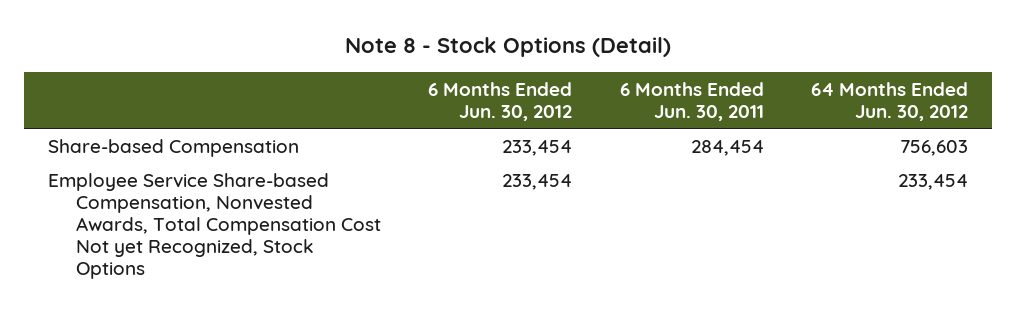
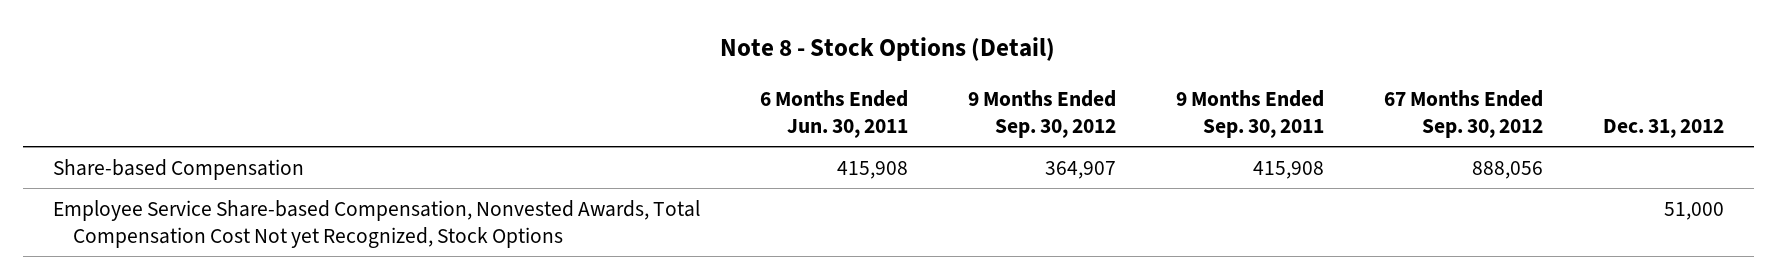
- | 6 Months Ended Jun. 30, 2012 | 6 Months Ended Jun. 30, 2011 | 64 Months Ended Jun. 30, 2012
+ | 6 Months Ended Jun. 30, 2011 | 9 Months Ended Sep. 30, 2012 | 9 Months Ended Sep. 30, 2011 | 67 Months Ended Sep. 30, 2012 | Dec. 31, 2012
- Share-based Compensation | 233,454 | 284,454 | 756,603
+ Share-based Compensation | 415,908 | 364,907 | 415,908 | 888,056 |

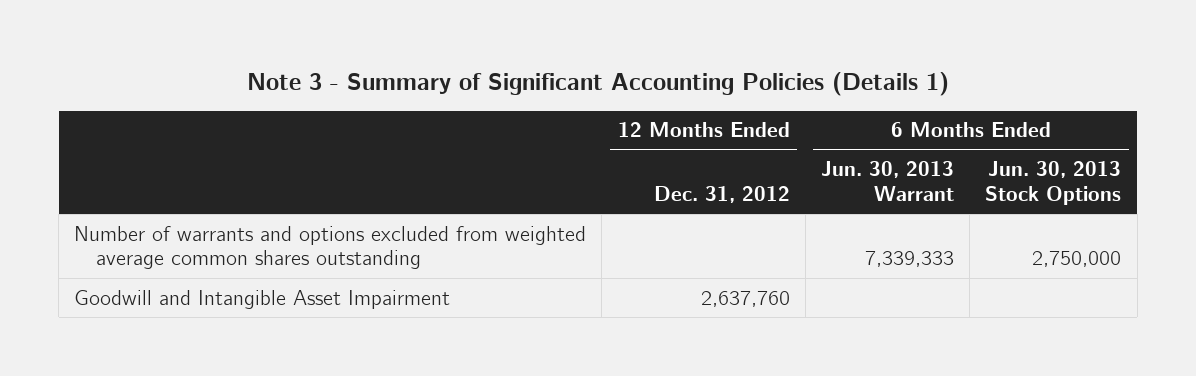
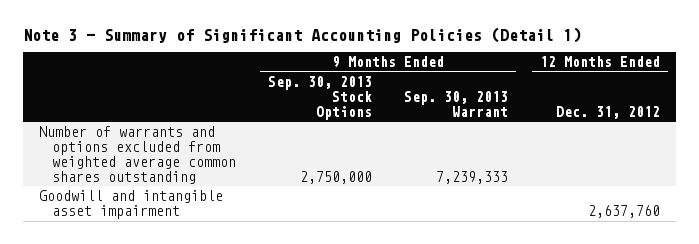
- Note 3 - Summary of Significant Accounting Policies (Details 1)
+ Note 3 - Summary of Significant Accounting Policies (Detail 1)
- | 12 Months Ended Dec. 31, 2012 | 6 Months Ended Jun. 30, 2013 Warrant | 6 Months Ended Jun. 30, 2013 Stock Options
+ | 9 Months Ended Sep. 30, 2013 Stock Options | 9 Months Ended Sep. 30, 2013 Warrant | 12 Months Ended Dec. 31, 2012
- Goodwill and Intangible Asset Impairment | 2,637,760 | |
+ Goodwill and intangible asset impairment | | | 2,637,760

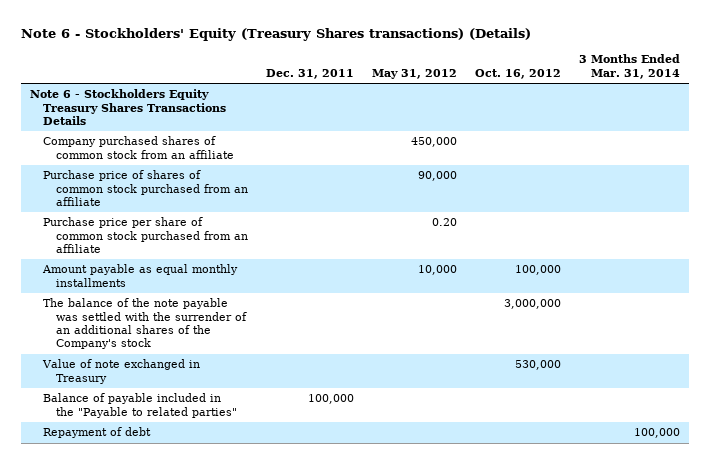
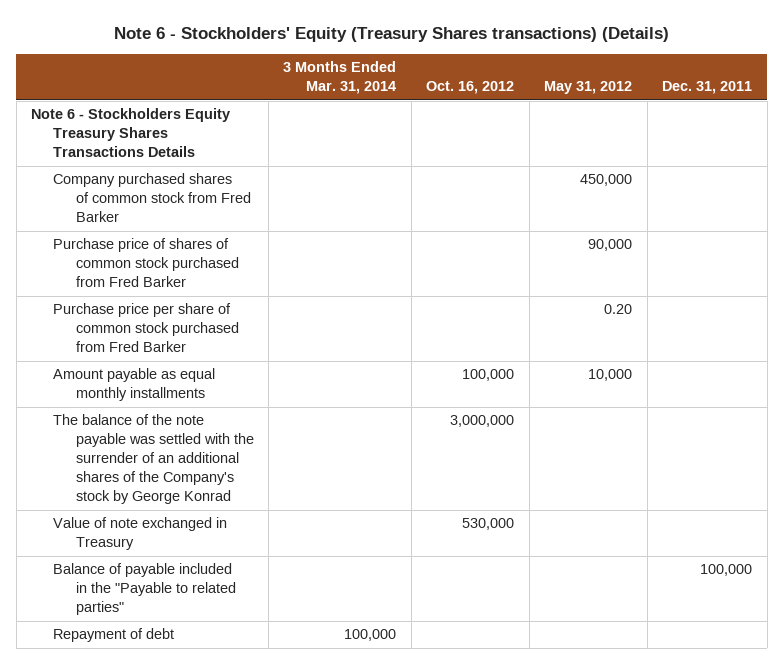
- | Dec. 31, 2011 | May 31, 2012 | Oct. 16, 2012 | 3 Months Ended Mar. 31, 2014
+ | 3 Months Ended Mar. 31, 2014 | Oct. 16, 2012 | May 31, 2012 | Dec. 31, 2011
- Company purchased shares of common stock from an affiliate | | 450,000 | |
- Purchase price of shares of common stock purchased from an affiliate | | 90,000 | |
- Purchase price per share of common stock purchased from an affiliate | | 0.20 | |
+ Company purchased shares of common stock from Fred Barker | | | 450,000 |
+ Purchase price of shares of common stock purchased from Fred Barker | | | 90,000 |
+ Purchase price per share of common stock purchased from Fred Barker | | | 0.20 |
- The balance of the note payable was settled with the surrender of an additional shares of the Company's stock | | | 3,000,000 |
+ The balance of the note payable was settled with the surrender of an additional shares of the Company's stock by George Konrad | | 3,000,000 | |

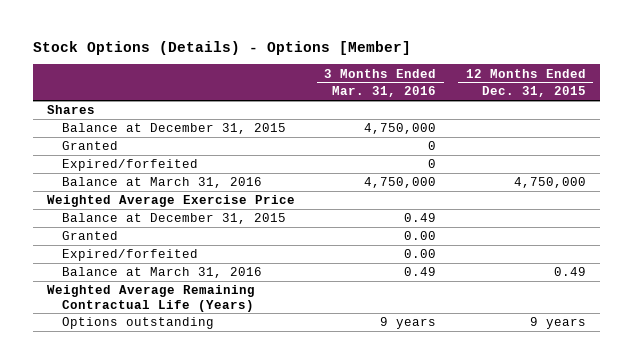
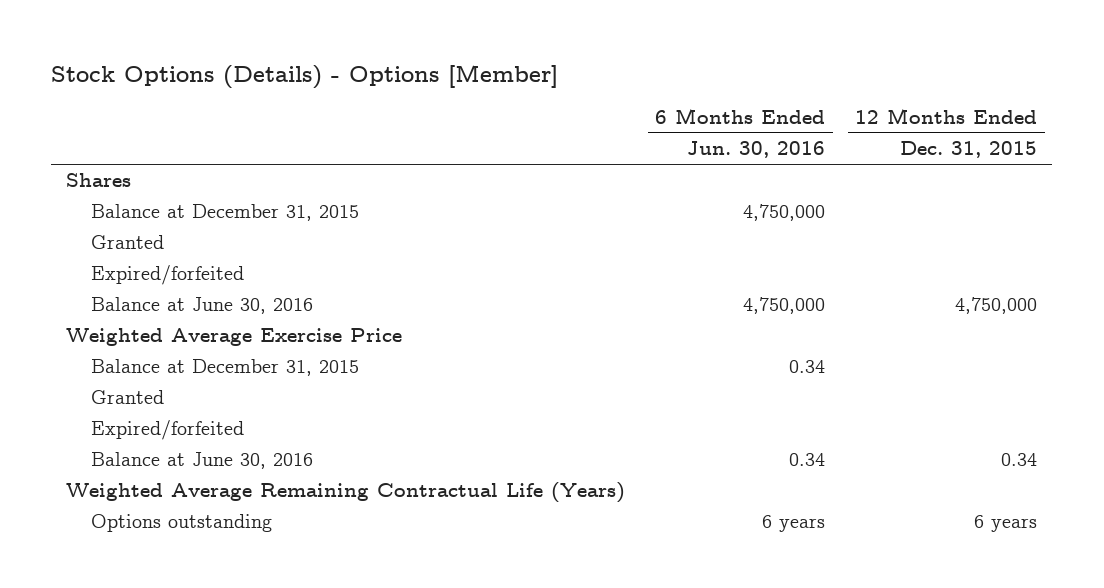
- | 3 Months Ended Mar. 31, 2016 | 12 Months Ended Dec. 31, 2015
+ | 6 Months Ended Jun. 30, 2016 | 12 Months Ended Dec. 31, 2015
- Balance at March 31, 2016 | 4,750,000 | 4,750,000
+ Balance at June 30, 2016 | 4,750,000 | 4,750,000
- Balance at March 31, 2016 | 0.49 | 0.49
+ Balance at June 30, 2016 | 0.34 | 0.34
- Options outstanding | 9 years | 9 years
+ Options outstanding | 6 years | 6 years

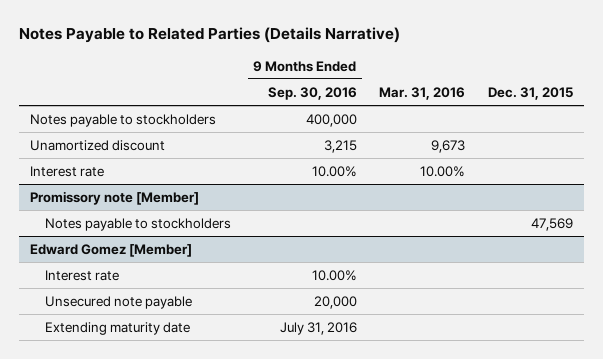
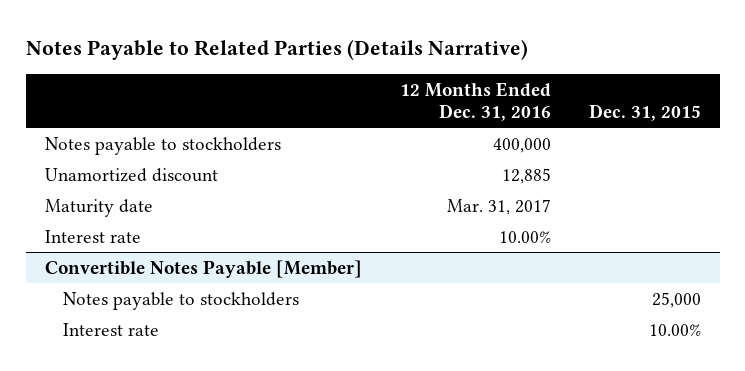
- | 9 Months Ended Sep. 30, 2016 | Mar. 31, 2016 | Dec. 31, 2015
+ | 12 Months Ended Dec. 31, 2016 | Dec. 31, 2015
+ Maturity date | Mar. 31, 2017 |
- Promissory note [Member]
- Notes payable to stockholders | | | 47,569
- Edward Gomez [Member]
- Interest rate | 10.00% | |
- Unsecured note payable | 20,000 | |
- Extending maturity date | July 31, 2016 | |
+ Convertible Notes Payable [Member]
+ Notes payable to stockholders | | 25,000
+ Interest rate | | 10.00%

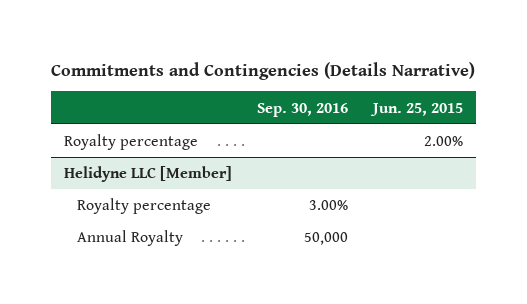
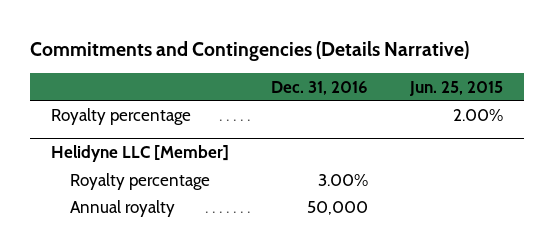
- | Sep. 30, 2016 | Jun. 25, 2015
+ | Dec. 31, 2016 | Jun. 25, 2015
@ Helidyne LLC [Member]
- Annual Royalty | 50,000 |
+ Annual royalty | 50,000 |

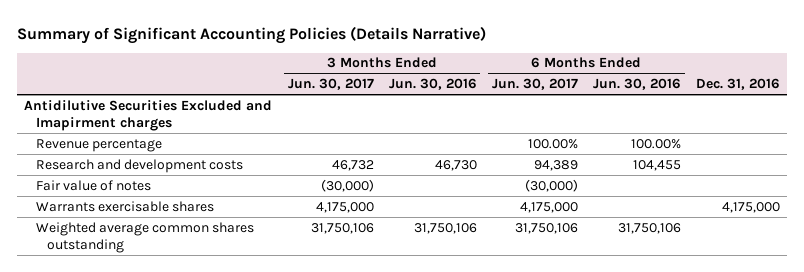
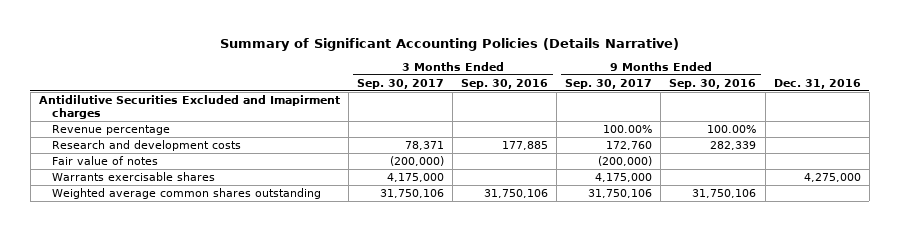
- | 3 Months Ended Jun. 30, 2017 | 3 Months Ended Jun. 30, 2016 | 6 Months Ended Jun. 30, 2017 | 6 Months Ended Jun. 30, 2016 | Dec. 31, 2016
+ | 3 Months Ended Sep. 30, 2017 | 3 Months Ended Sep. 30, 2016 | 9 Months Ended Sep. 30, 2017 | 9 Months Ended Sep. 30, 2016 | Dec. 31, 2016
- Warrants exercisable shares | 4,175,000 | | 4,175,000 | | 4,175,000
+ Warrants exercisable shares | 4,175,000 | | 4,175,000 | | 4,275,000

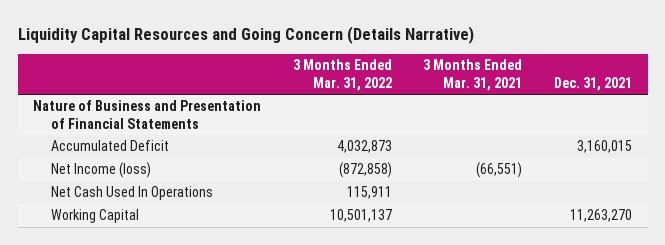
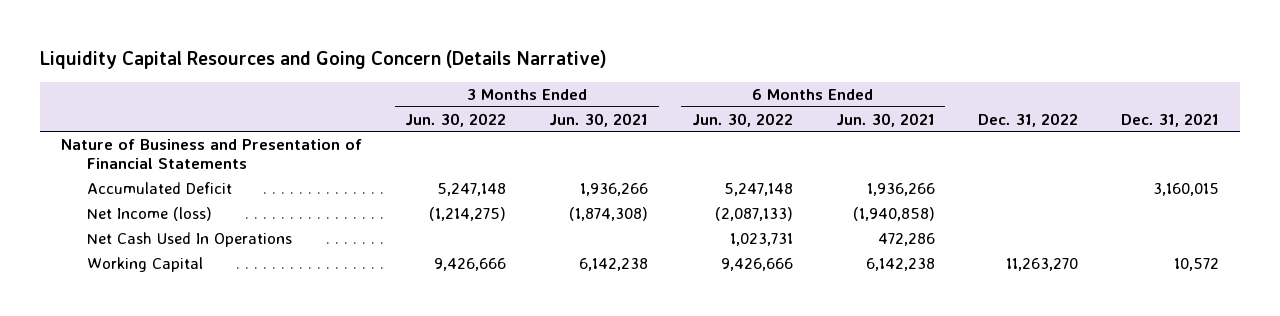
- | 3 Months Ended Mar. 31, 2022 | 3 Months Ended Mar. 31, 2021 | Dec. 31, 2021
+ | 3 Months Ended Jun. 30, 2022 | 3 Months Ended Jun. 30, 2021 | 6 Months Ended Jun. 30, 2022 | 6 Months Ended Jun. 30, 2021 | Dec. 31, 2022 | Dec. 31, 2021
- Working Capital | 10,501,137 | | 11,263,270
+ Working Capital | 9,426,666 | 6,142,238 | 9,426,666 | 6,142,238 | 11,263,270 | 10,572

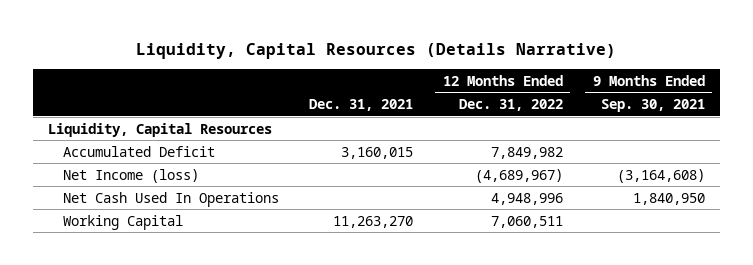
- Liquidity Capital Resources and Going Concern (Details Narrative)
+ Liquidity, Capital Resources (Details Narrative)
- | 3 Months Ended Jun. 30, 2022 | 3 Months Ended Jun. 30, 2021 | 6 Months Ended Jun. 30, 2022 | 6 Months Ended Jun. 30, 2021 | Dec. 31, 2022 | Dec. 31, 2021
+ | Dec. 31, 2021 | 12 Months Ended Dec. 31, 2022 | 9 Months Ended Sep. 30, 2021
- Nature of Business and Presentation of Financial Statements
+ Liquidity, Capital Resources
- Working Capital | 9,426,666 | 6,142,238 | 9,426,666 | 6,142,238 | 11,263,270 | 10,572
+ Working Capital | 11,263,270 | 7,060,511 |

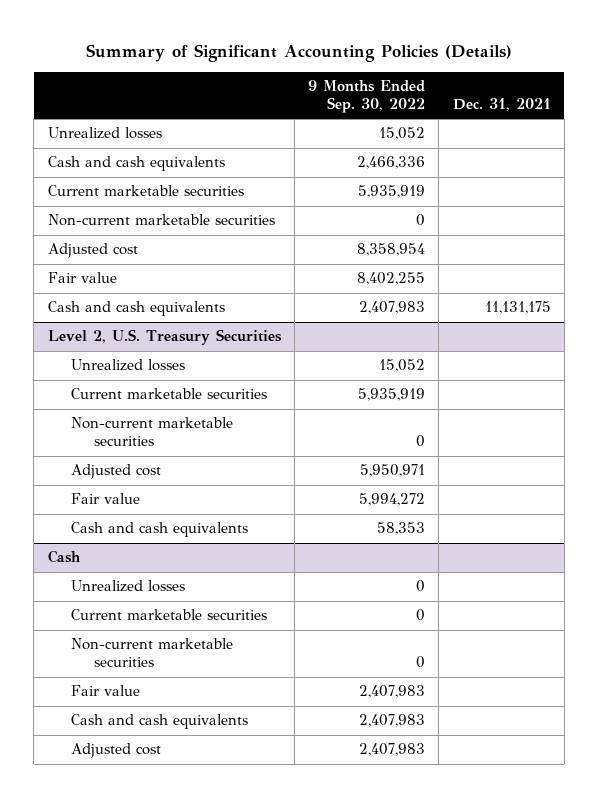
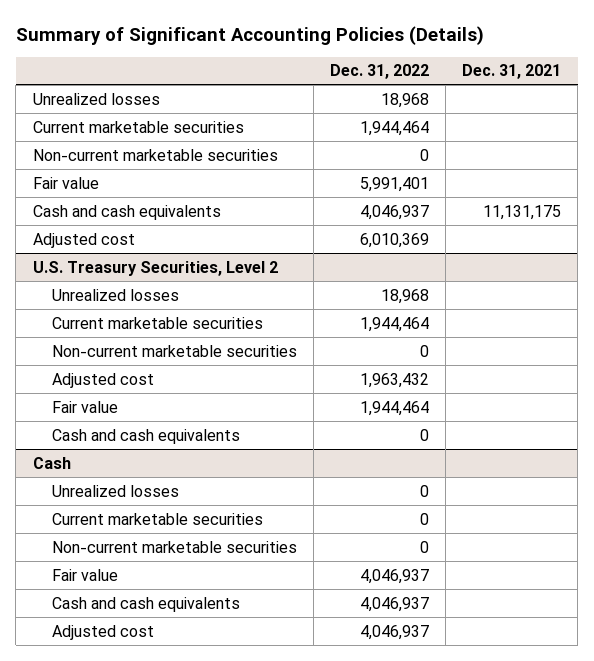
- | 9 Months Ended Sep. 30, 2022 | Dec. 31, 2021
+ | Dec. 31, 2022 | Dec. 31, 2021
- Cash and cash equivalents | 2,466,336 |
- Level 2, U.S. Treasury Securities
moved down: Adjusted cost | 6,010,369 |
+ U.S. Treasury Securities, Level 2

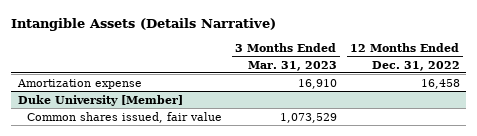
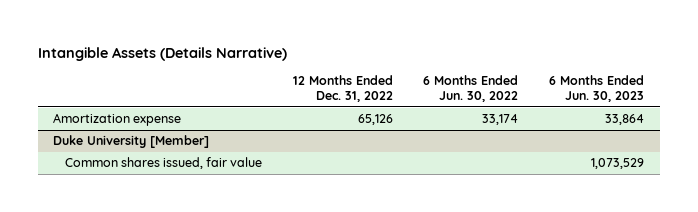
- | 3 Months Ended Mar. 31, 2023 | 12 Months Ended Dec. 31, 2022
+ | 12 Months Ended Dec. 31, 2022 | 6 Months Ended Jun. 30, 2022 | 6 Months Ended Jun. 30, 2023
- Amortization expense | 16,910 | 16,458
+ Amortization expense | 65,126 | 33,174 | 33,864

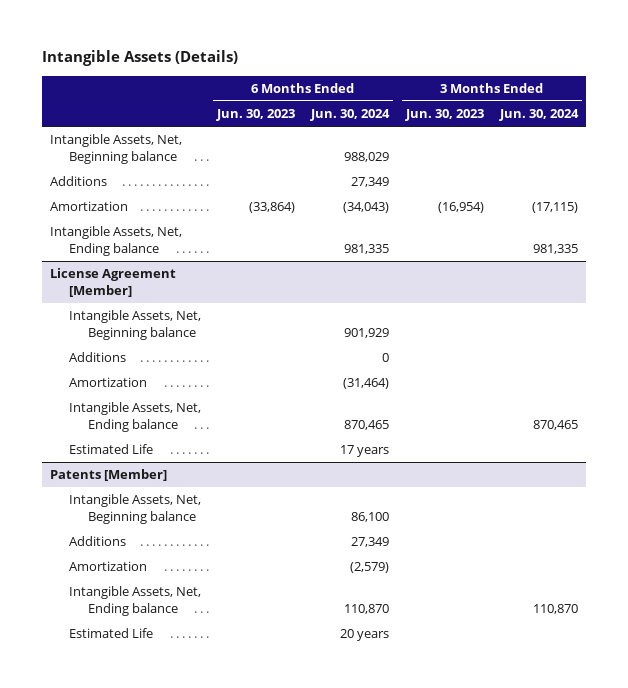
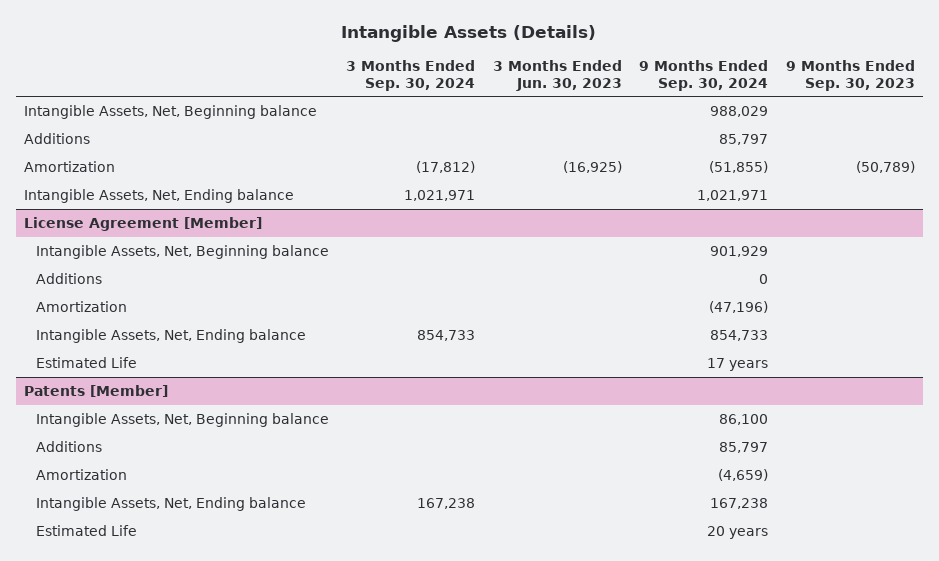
- | 6 Months Ended Jun. 30, 2023 | 6 Months Ended Jun. 30, 2024 | 3 Months Ended Jun. 30, 2023 | 3 Months Ended Jun. 30, 2024
+ | 3 Months Ended Sep. 30, 2024 | 3 Months Ended Jun. 30, 2023 | 9 Months Ended Sep. 30, 2024 | 9 Months Ended Sep. 30, 2023
- Amortization | (33,864) | (34,043) | (16,954) | (17,115)
+ Amortization | (17,812) | (16,925) | (51,855) | (50,789)

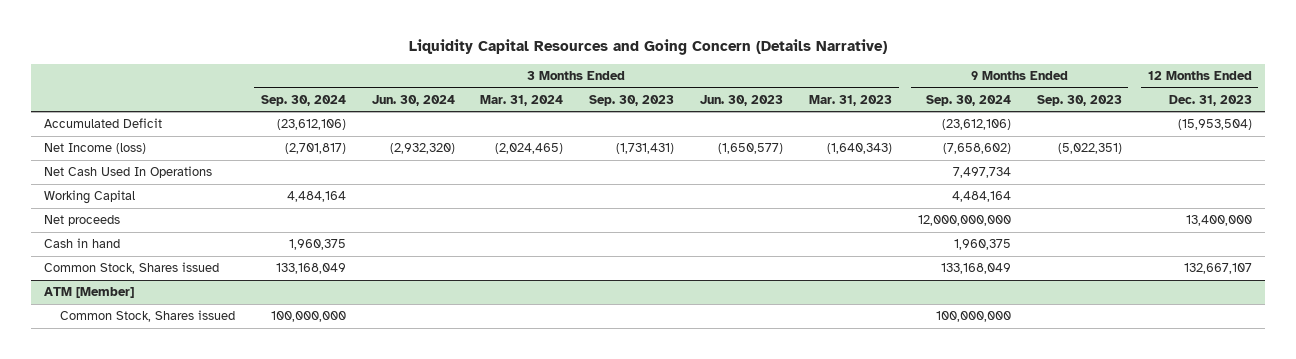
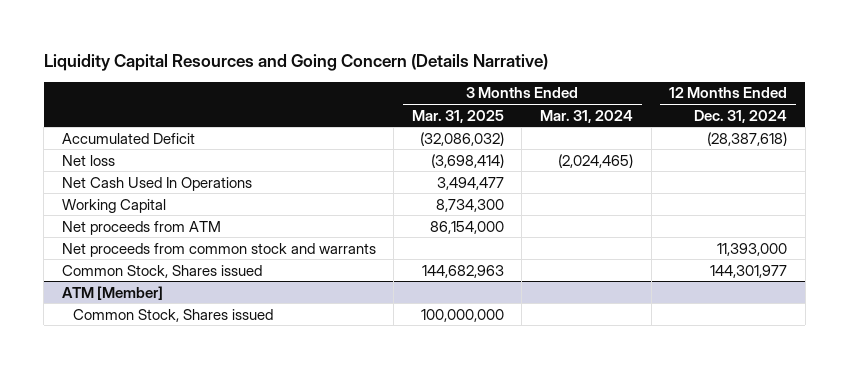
- | 3 Months Ended Sep. 30, 2024 | 3 Months Ended Jun. 30, 2024 | 3 Months Ended Mar. 31, 2024 | 3 Months Ended Sep. 30, 2023 | 3 Months Ended Jun. 30, 2023 | 3 Months Ended Mar. 31, 2023 | 9 Months Ended Sep. 30, 2024 | 9 Months Ended Sep. 30, 2023 | 12 Months Ended Dec. 31, 2023
+ | 3 Months Ended Mar. 31, 2025 | 3 Months Ended Mar. 31, 2024 | 12 Months Ended Dec. 31, 2024
- Net Income (loss) | (2,701,817) | (2,932,320) | (2,024,465) | (1,731,431) | (1,650,577) | (1,640,343) | (7,658,602) | (5,022,351) |
+ Net loss | (3,698,414) | (2,024,465) |
- Net proceeds | | | | | | | 12,000,000,000 | | 13,400,000
- Cash in hand | 1,960,375 | | | | | | 1,960,375 | |
+ Net proceeds from ATM | 86,154,000 | |
+ Net proceeds from common stock and warrants | | | 11,393,000

